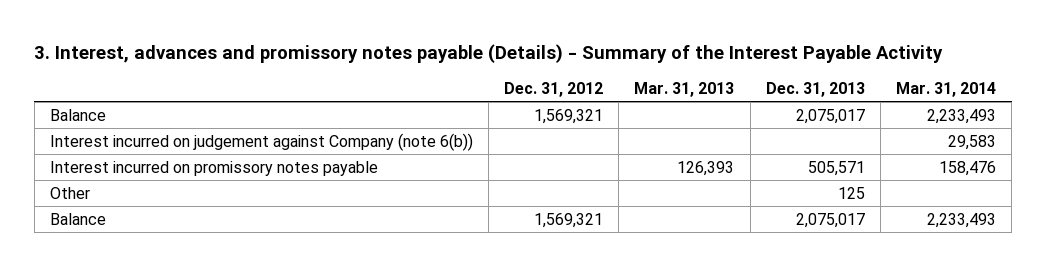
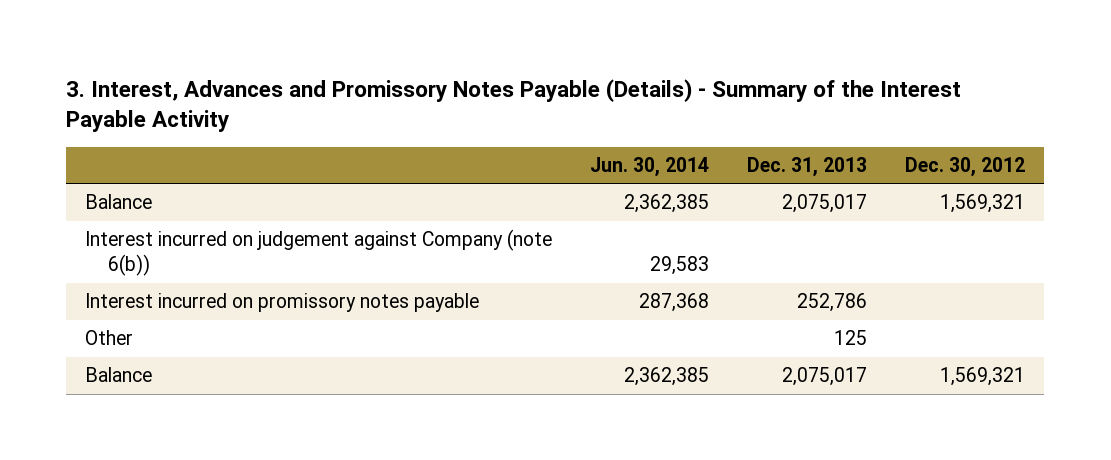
- 3. Interest, advances and promissory notes payable (Details) - Summary of the Interest Payable Activity
+ 3. Interest, Advances and Promissory Notes Payable (Details) - Summary of the Interest Payable Activity
- | Dec. 31, 2012 | Mar. 31, 2013 | Dec. 31, 2013 | Mar. 31, 2014
+ | Jun. 30, 2014 | Dec. 31, 2013 | Dec. 30, 2012
- Interest incurred on promissory notes payable | | 126,393 | 505,571 | 158,476
+ Interest incurred on promissory notes payable | 287,368 | 252,786 |

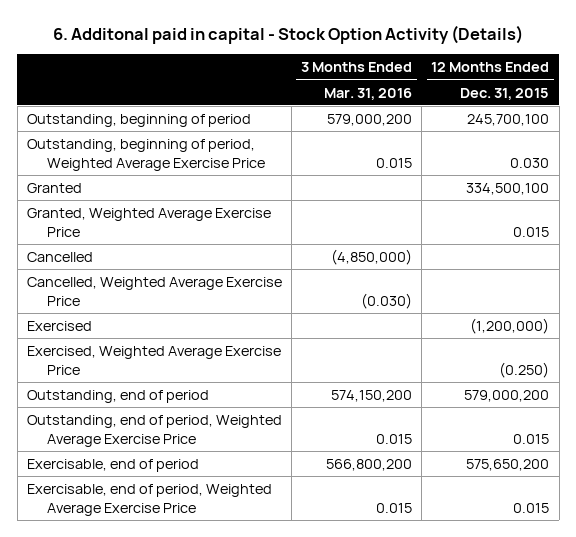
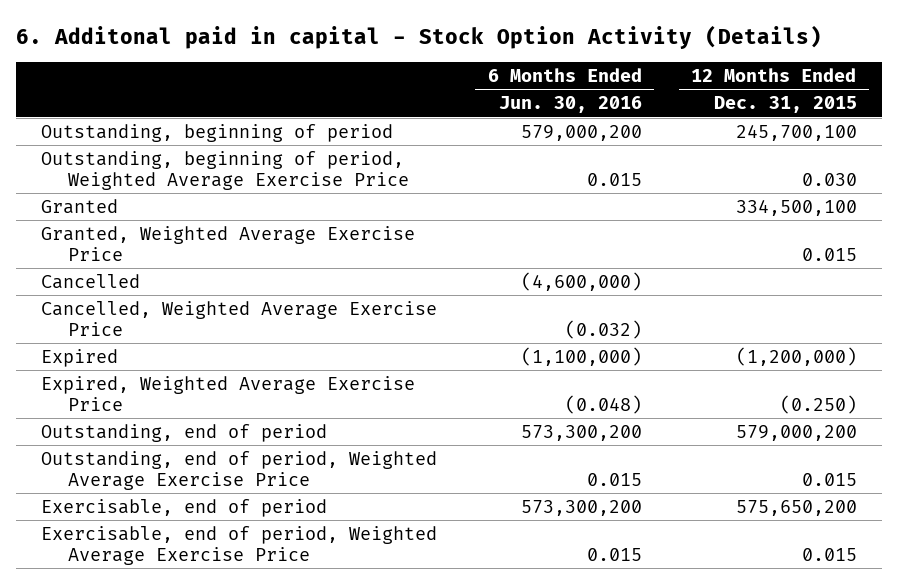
- | 3 Months Ended Mar. 31, 2016 | 12 Months Ended Dec. 31, 2015
+ | 6 Months Ended Jun. 30, 2016 | 12 Months Ended Dec. 31, 2015
- Exercised | | (1,200,000)
- Exercised, Weighted Average Exercise Price | | (0.250)
+ Expired | (1,100,000) | (1,200,000)
+ Expired, Weighted Average Exercise Price | (0.048) | (0.250)

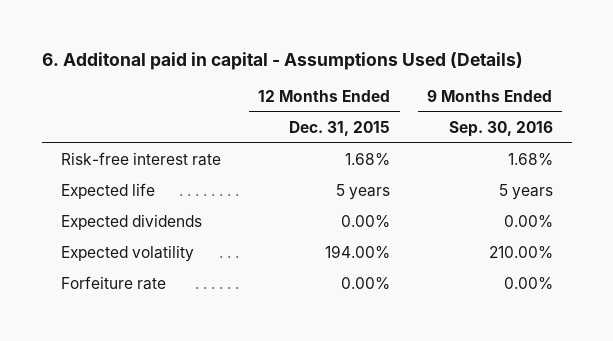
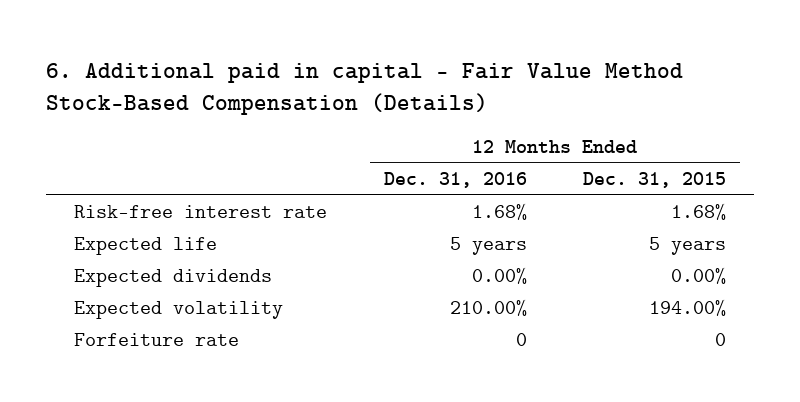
- 6. Additonal paid in capital - Assumptions Used (Details)
+ 6. Additional paid in capital - Fair Value Method Stock-Based Compensation (Details)
- | 12 Months Ended Dec. 31, 2015 | 9 Months Ended Sep. 30, 2016
+ | 12 Months Ended Dec. 31, 2016 | 12 Months Ended Dec. 31, 2015
- Forfeiture rate | 0.00% | 0.00%
+ Forfeiture rate | 0 | 0

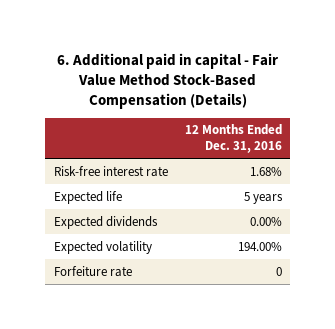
- | 12 Months Ended Dec. 31, 2016 | 12 Months Ended Dec. 31, 2015
+ | 12 Months Ended Dec. 31, 2016
- Expected volatility | 210.00% | 194.00%
+ Expected volatility | 194.00%

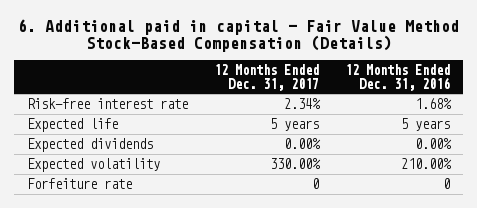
- | 12 Months Ended Dec. 31, 2016
+ | 12 Months Ended Dec. 31, 2017 | 12 Months Ended Dec. 31, 2016
- Expected volatility | 194.00%
+ Expected volatility | 330.00% | 210.00%

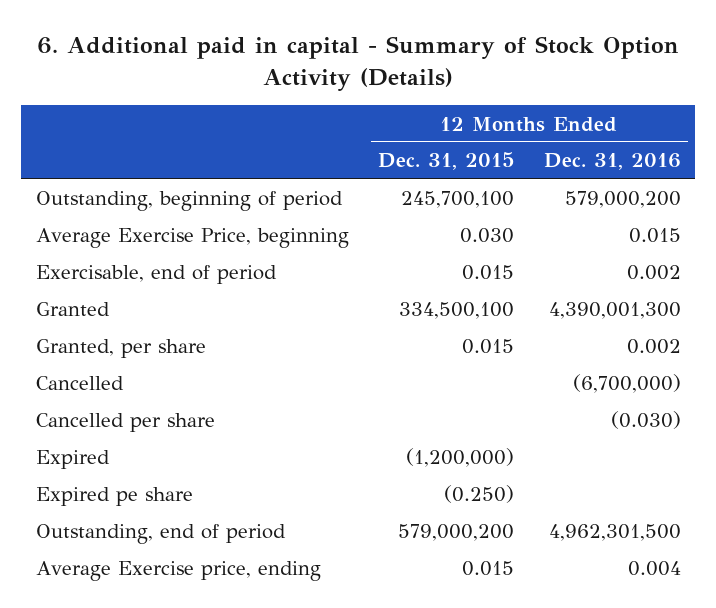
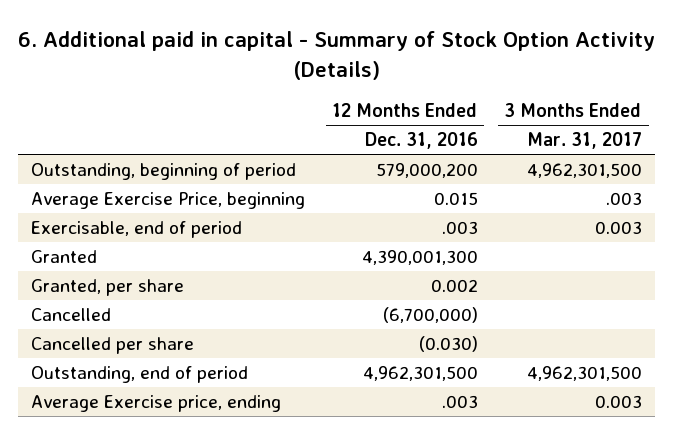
- | 12 Months Ended Dec. 31, 2015 | 12 Months Ended Dec. 31, 2016
+ | 12 Months Ended Dec. 31, 2016 | 3 Months Ended Mar. 31, 2017
- Exercisable, end of period | 0.015 | 0.002
+ Exercisable, end of period | .003 | 0.003
- Expired | (1,200,000) |
- Expired pe share | (0.250) |
- Average Exercise price, ending | 0.015 | 0.004
+ Average Exercise price, ending | .003 | 0.003

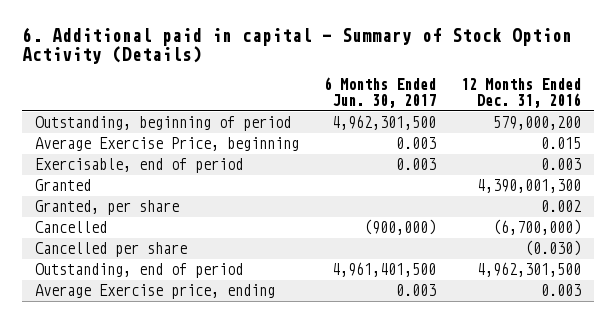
- | 12 Months Ended Dec. 31, 2016 | 3 Months Ended Mar. 31, 2017
+ | 6 Months Ended Jun. 30, 2017 | 12 Months Ended Dec. 31, 2016
- Exercisable, end of period | .003 | 0.003
+ Exercisable, end of period | 0.003 | 0.003
- Average Exercise price, ending | .003 | 0.003
+ Average Exercise price, ending | 0.003 | 0.003

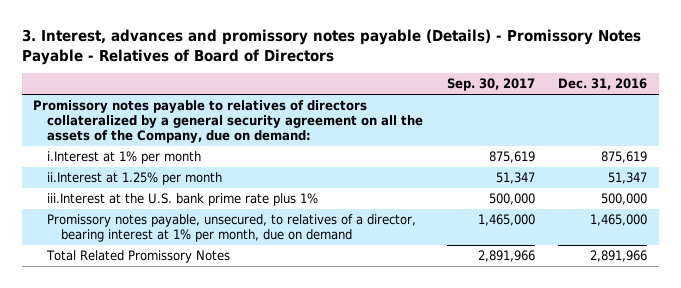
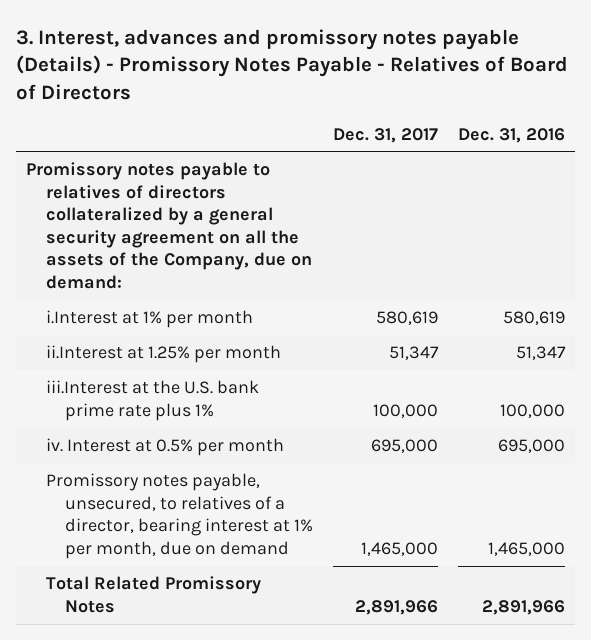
- | Sep. 30, 2017 | Dec. 31, 2016
+ | Dec. 31, 2017 | Dec. 31, 2016
- i.Interest at 1% per month | 875,619 | 875,619
+ i.Interest at 1% per month | 580,619 | 580,619
- iii.Interest at the U.S. bank prime rate plus 1% | 500,000 | 500,000
+ iii.Interest at the U.S. bank prime rate plus 1% | 100,000 | 100,000
+ iv. Interest at 0.5% per month | 695,000 | 695,000

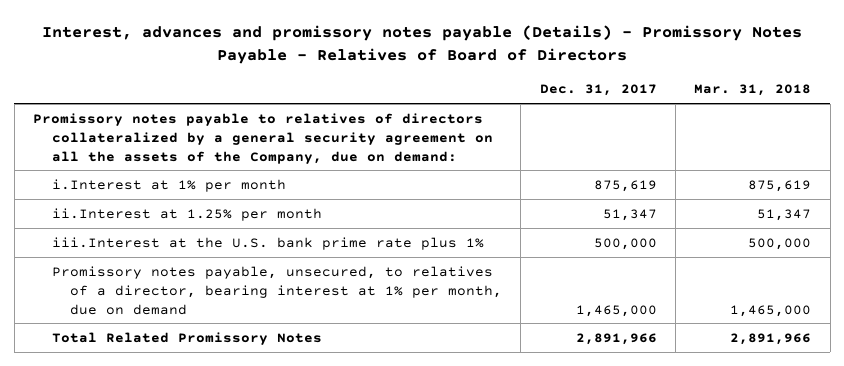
- 3. Interest, advances and promissory notes payable (Details) - Promissory Notes Payable - Relatives of Board of Directors
+ Interest, advances and promissory notes payable (Details) - Promissory Notes Payable - Relatives of Board of Directors
- | Dec. 31, 2017 | Dec. 31, 2016
+ | Dec. 31, 2017 | Mar. 31, 2018
- i.Interest at 1% per month | 580,619 | 580,619
+ i.Interest at 1% per month | 875,619 | 875,619
- iii.Interest at the U.S. bank prime rate plus 1% | 100,000 | 100,000
- iv. Interest at 0.5% per month | 695,000 | 695,000
+ iii.Interest at the U.S. bank prime rate plus 1% | 500,000 | 500,000

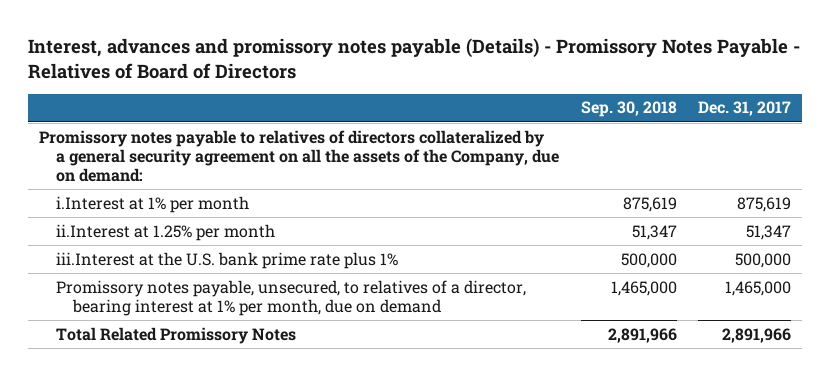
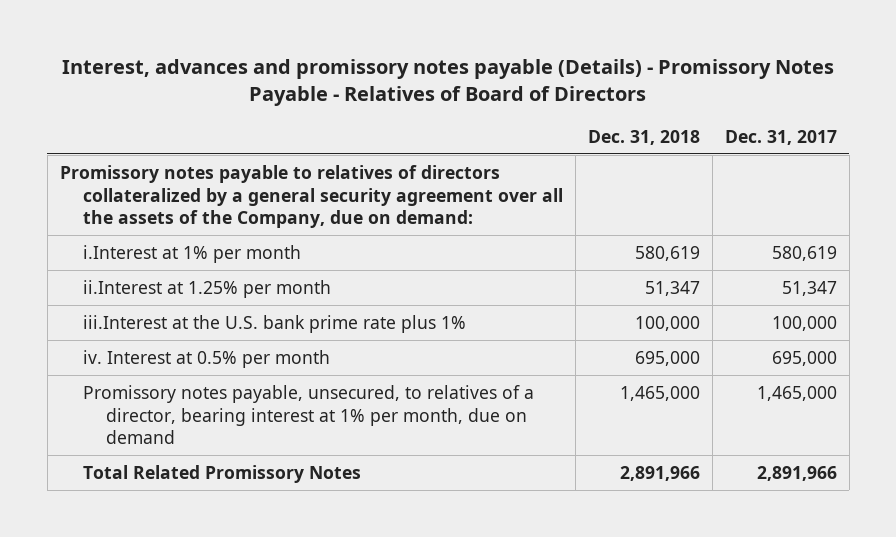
- | Sep. 30, 2018 | Dec. 31, 2017
+ | Dec. 31, 2018 | Dec. 31, 2017
- Promissory notes payable to relatives of directors collateralized by a general security agreement on all the assets of the Company, due on demand:
- i.Interest at 1% per month | 875,619 | 875,619
+ Promissory notes payable to relatives of directors collateralized by a general security agreement over all the assets of the Company, due on demand:
+ i.Interest at 1% per month | 580,619 | 580,619
- iii.Interest at the U.S. bank prime rate plus 1% | 500,000 | 500,000
+ iii.Interest at the U.S. bank prime rate plus 1% | 100,000 | 100,000
+ iv. Interest at 0.5% per month | 695,000 | 695,000

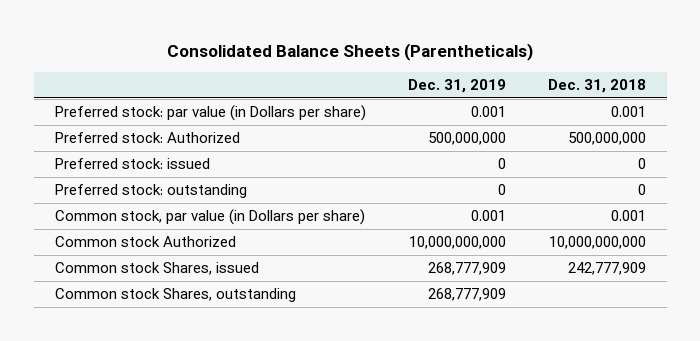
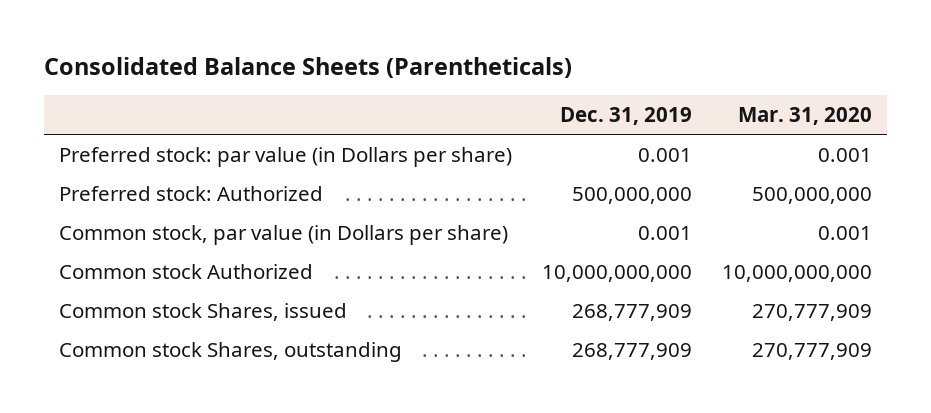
- | Dec. 31, 2019 | Dec. 31, 2018
+ | Dec. 31, 2019 | Mar. 31, 2020
- Preferred stock: issued | 0 | 0
- Preferred stock: outstanding | 0 | 0

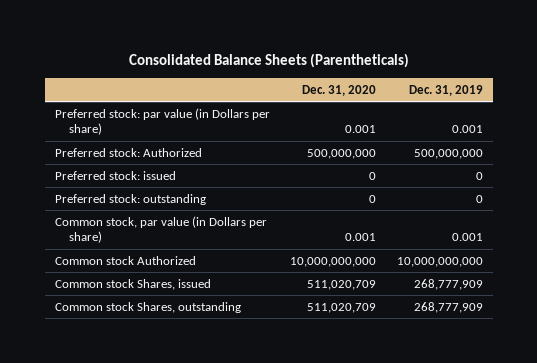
- | Dec. 31, 2019 | Mar. 31, 2020
+ | Dec. 31, 2020 | Dec. 31, 2019
+ Preferred stock: issued | 0 | 0
+ Preferred stock: outstanding | 0 | 0

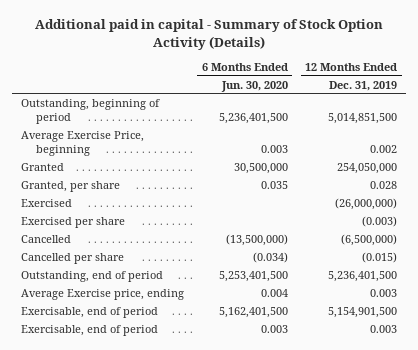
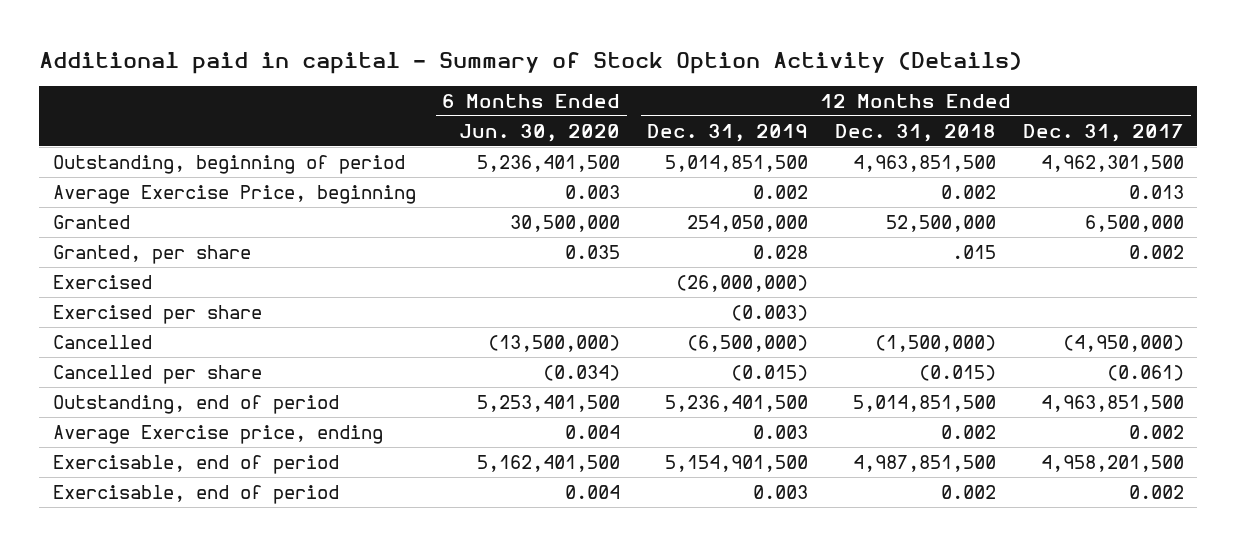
- | 6 Months Ended Jun. 30, 2020 | 12 Months Ended Dec. 31, 2019
+ | 6 Months Ended Jun. 30, 2020 | 12 Months Ended Dec. 31, 2019 | 12 Months Ended Dec. 31, 2018 | 12 Months Ended Dec. 31, 2017
- Exercisable, end of period | 0.003 | 0.003
+ Exercisable, end of period | 0.004 | 0.003 | 0.002 | 0.002

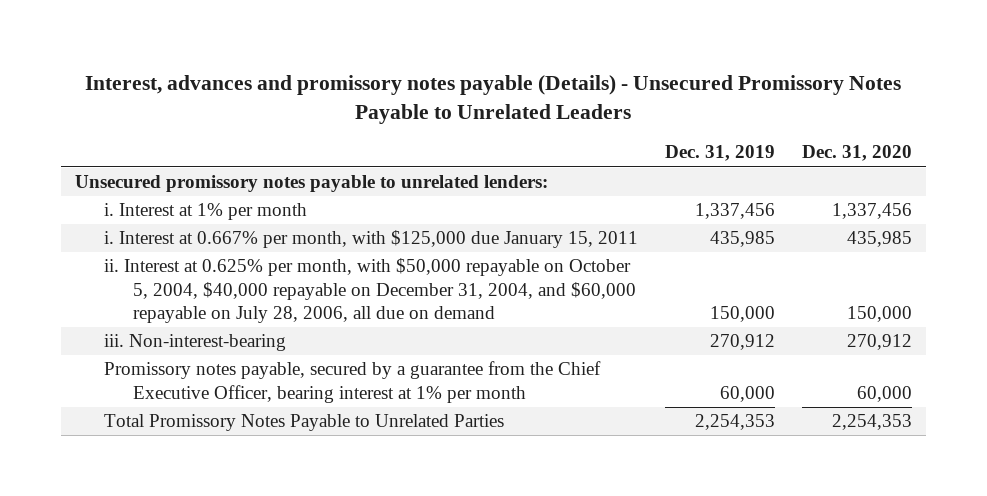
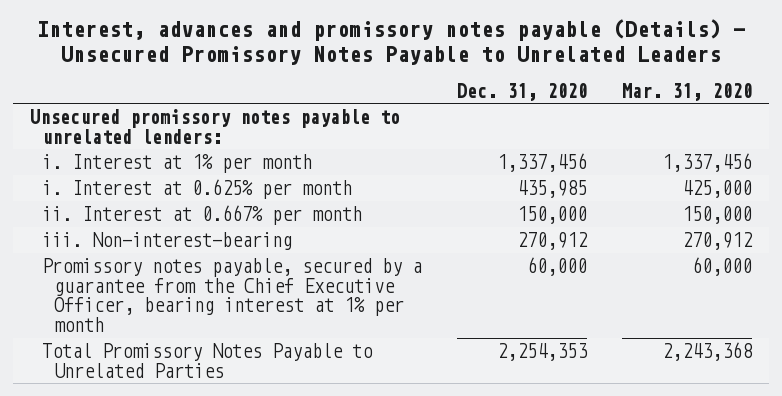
- | Dec. 31, 2019 | Dec. 31, 2020
+ | Dec. 31, 2020 | Mar. 31, 2020
- i. Interest at 0.667% per month, with $125,000 due January 15, 2011 | 435,985 | 435,985
- ii. Interest at 0.625% per month, with $50,000 repayable on October 5, 2004, $40,000 repayable on December 31, 2004, and $60,000 repayable on July 28, 2006, all due on demand | 150,000 | 150,000
+ i. Interest at 0.625% per month | 435,985 | 425,000
+ ii. Interest at 0.667% per month | 150,000 | 150,000

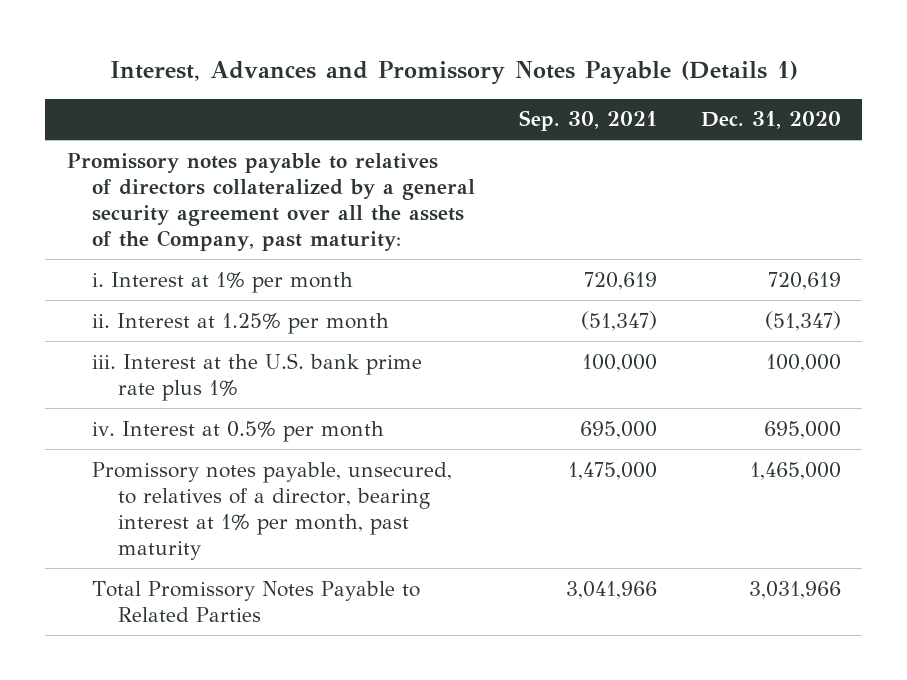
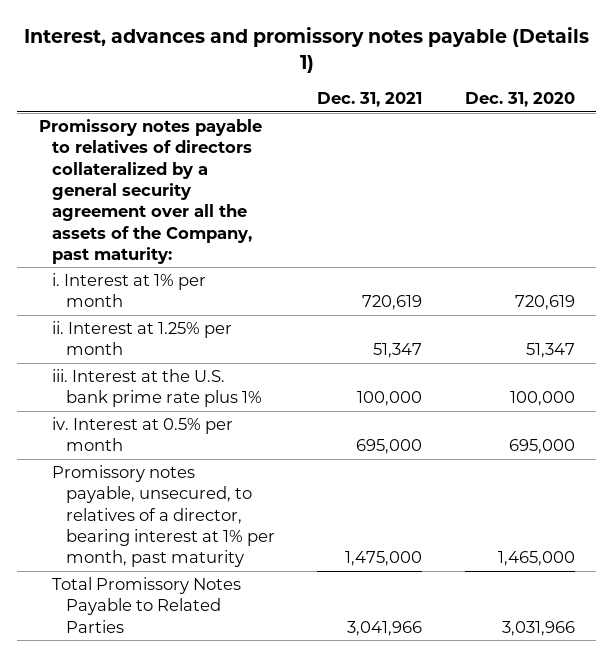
- Interest, Advances and Promissory Notes Payable (Details 1)
+ Interest, advances and promissory notes payable (Details 1)
- | Sep. 30, 2021 | Dec. 31, 2020
+ | Dec. 31, 2021 | Dec. 31, 2020
- ii. Interest at 1.25% per month | (51,347) | (51,347)
+ ii. Interest at 1.25% per month | 51,347 | 51,347

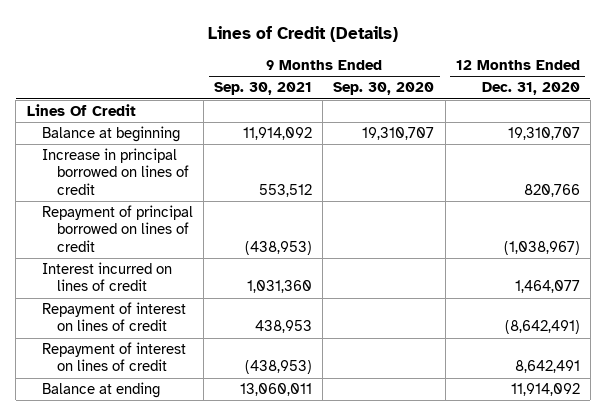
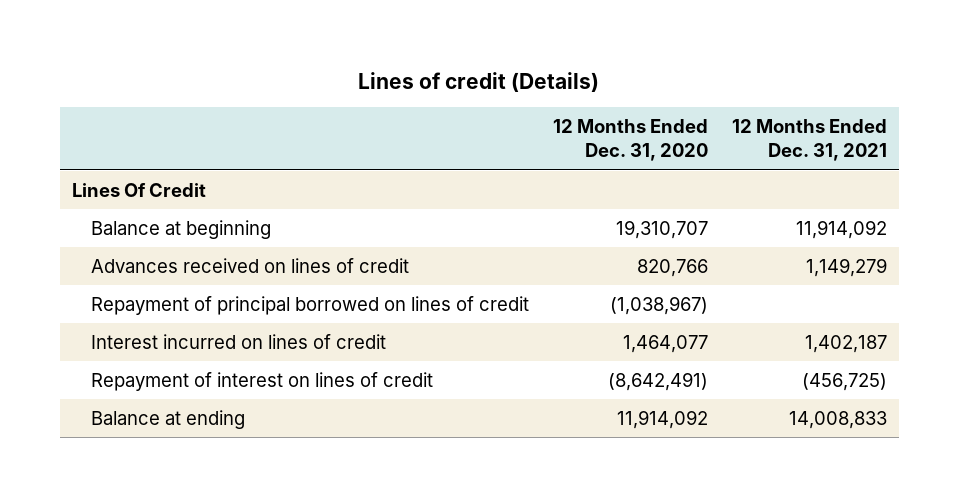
- Lines of Credit (Details)
+ Lines of credit (Details)
- | 9 Months Ended Sep. 30, 2021 | 9 Months Ended Sep. 30, 2020 | 12 Months Ended Dec. 31, 2020
+ | 12 Months Ended Dec. 31, 2020 | 12 Months Ended Dec. 31, 2021
- Increase in principal borrowed on lines of credit | 553,512 | | 820,766
+ Advances received on lines of credit | 820,766 | 1,149,279
- Repayment of interest on lines of credit | (438,953) | | 8,642,491

